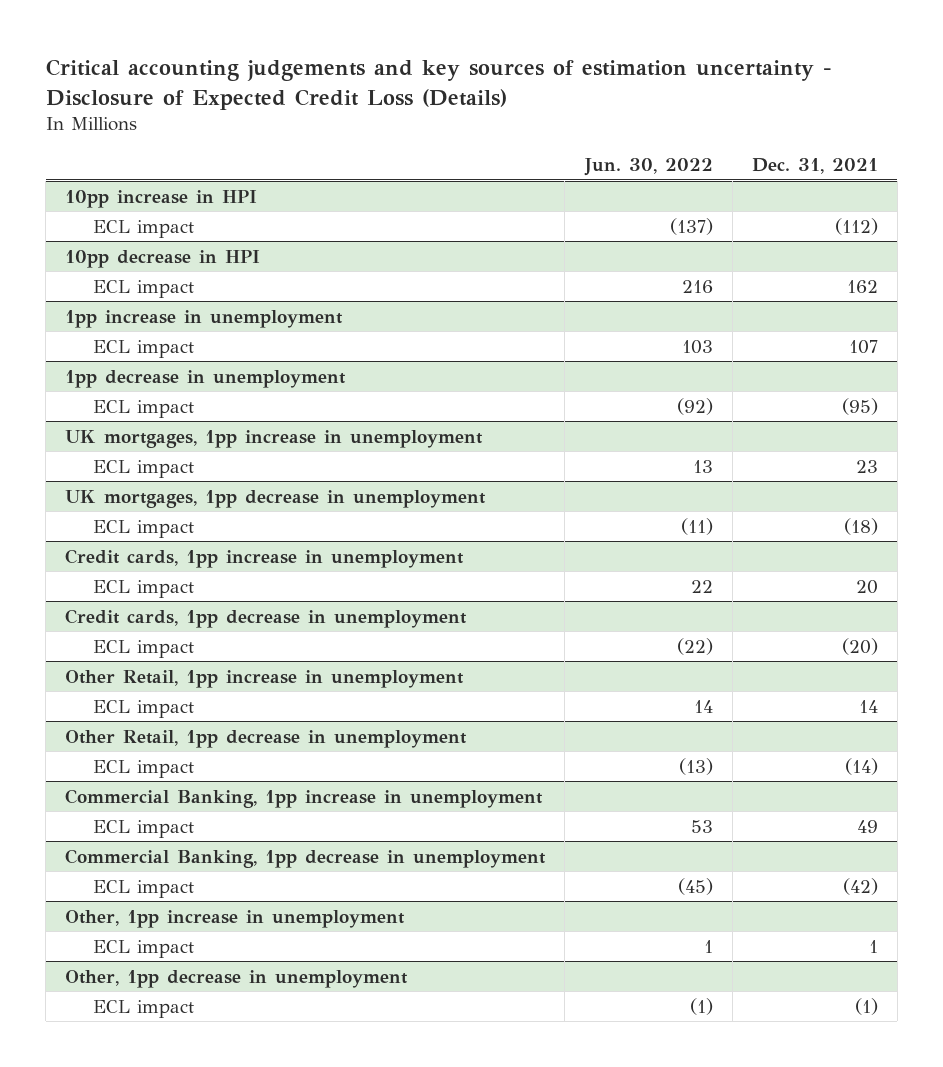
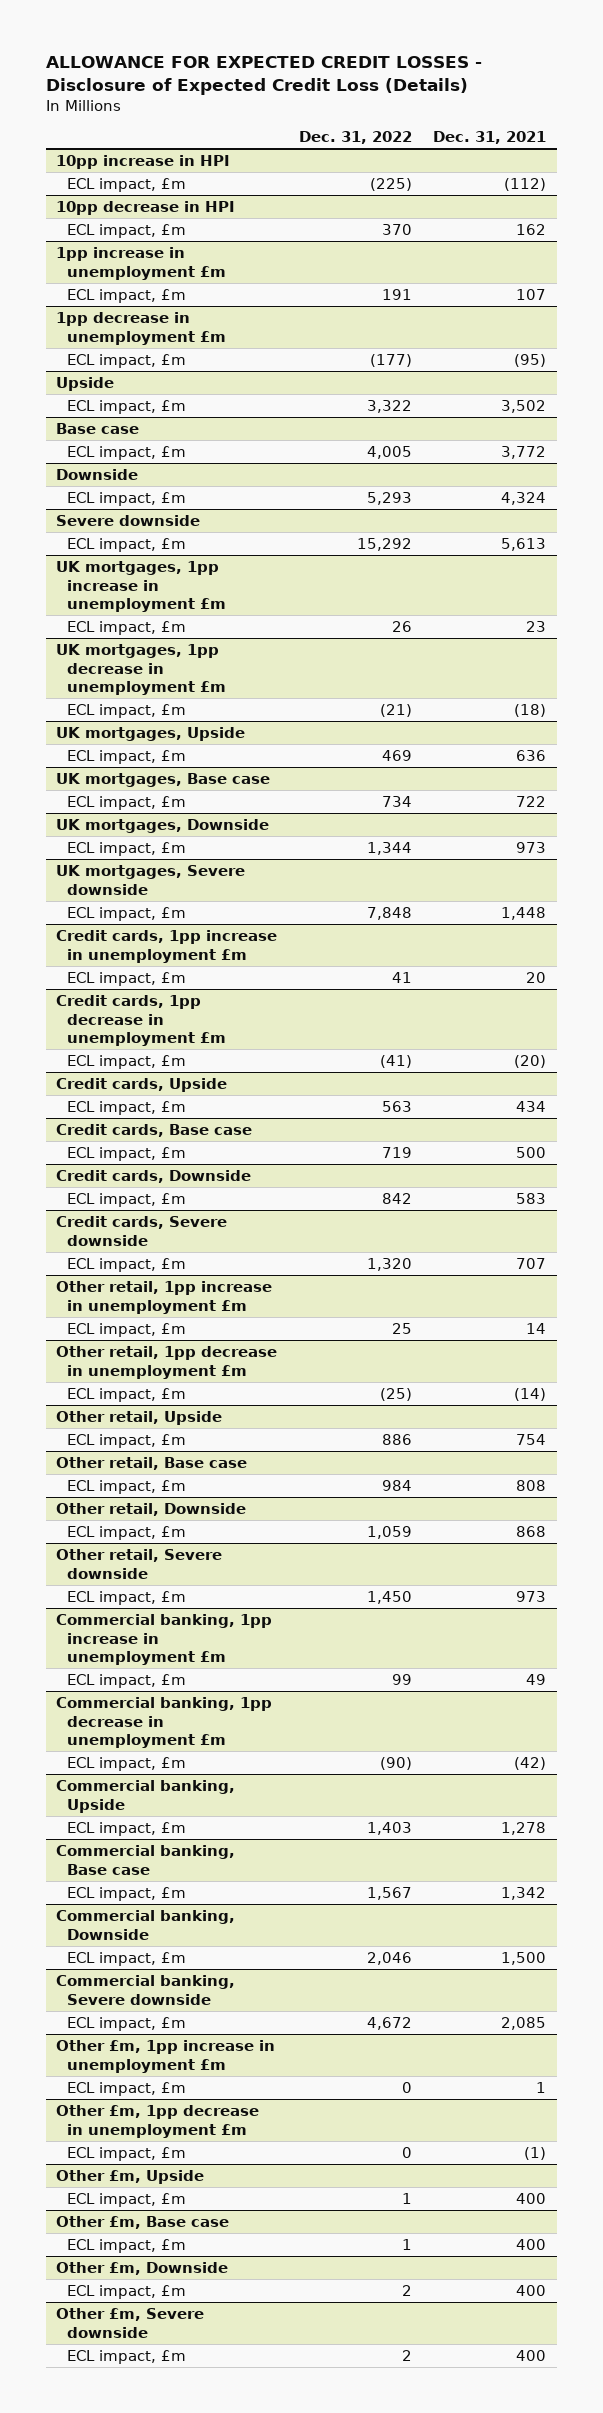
- Critical accounting judgements and key sources of estimation uncertainty - Disclosure of Expected Credit Loss (Details)
+ ALLOWANCE FOR EXPECTED CREDIT LOSSES - Disclosure of Expected Credit Loss (Details)
- | Jun. 30, 2022 | Dec. 31, 2021
+ | Dec. 31, 2022 | Dec. 31, 2021
@ 10pp increase in HPI
- ECL impact | (137) | (112)
+ ECL impact, £m | (225) | (112)
@ 10pp decrease in HPI
- ECL impact | 216 | 162
- 1pp increase in unemployment
- ECL impact | 103 | 107
- 1pp decrease in unemployment
- ECL impact | (92) | (95)
- UK mortgages, 1pp increase in unemployment
- ECL impact | 13 | 23
- UK mortgages, 1pp decrease in unemployment
- ECL impact | (11) | (18)
- Credit cards, 1pp increase in unemployment
- ECL impact | 22 | 20
- Credit cards, 1pp decrease in unemployment
- ECL impact | (22) | (20)
- Other Retail, 1pp increase in unemployment
- ECL impact | 14 | 14
- Other Retail, 1pp decrease in unemployment
- ECL impact | (13) | (14)
- Commercial Banking, 1pp increase in unemployment
- ECL impact | 53 | 49
- Commercial Banking, 1pp decrease in unemployment
- ECL impact | (45) | (42)
- Other, 1pp increase in unemployment
- ECL impact | 1 | 1
- Other, 1pp decrease in unemployment
- ECL impact | (1) | (1)
@ 10pp decrease in HPI
+ ECL impact, £m | 370 | 162
+ 1pp increase in unemployment £m
+ ECL impact, £m | 191 | 107
+ 1pp decrease in unemployment £m
+ ECL impact, £m | (177) | (95)
+ Upside
+ ECL impact, £m | 3,322 | 3,502
+ Base case
+ ECL impact, £m | 4,005 | 3,772
+ Downside
+ ECL impact, £m | 5,293 | 4,324
+ Severe downside
+ ECL impact, £m | 15,292 | 5,613
+ UK mortgages, 1pp increase in unemployment £m
+ ECL impact, £m | 26 | 23
+ UK mortgages, 1pp decrease in unemployment £m
+ ECL impact, £m | (21) | (18)
+ UK mortgages, Upside
+ ECL impact, £m | 469 | 636
+ UK mortgages, Base case
+ ECL impact, £m | 734 | 722
+ UK mortgages, Downside
+ ECL impact, £m | 1,344 | 973
+ UK mortgages, Severe downside
+ ECL impact, £m | 7,848 | 1,448
+ Credit cards, 1pp increase in unemployment £m
+ ECL impact, £m | 41 | 20
+ Credit cards, 1pp decrease in unemployment £m
+ ECL impact, £m | (41) | (20)
+ Credit cards, Upside
+ ECL impact, £m | 563 | 434
+ Credit cards, Base case
+ ECL impact, £m | 719 | 500
+ Credit cards, Downside
+ ECL impact, £m | 842 | 583
+ Credit cards, Severe downside
+ ECL impact, £m | 1,320 | 707
+ Other retail, 1pp increase in unemployment £m
+ ECL impact, £m | 25 | 14
+ Other retail, 1pp decrease in unemployment £m
+ ECL impact, £m | (25) | (14)
+ Other retail, Upside
+ ECL impact, £m | 886 | 754
+ Other retail, Base case
+ ECL impact, £m | 984 | 808
+ Other retail, Downside
+ ECL impact, £m | 1,059 | 868
+ Other retail, Severe downside
+ ECL impact, £m | 1,450 | 973
+ Commercial banking, 1pp increase in unemployment £m
+ ECL impact, £m | 99 | 49
+ Commercial banking, 1pp decrease in unemployment £m
+ ECL impact, £m | (90) | (42)
+ Commercial banking, Upside
+ ECL impact, £m | 1,403 | 1,278
+ Commercial banking, Base case
+ ECL impact, £m | 1,567 | 1,342
+ Commercial banking, Downside
+ ECL impact, £m | 2,046 | 1,500
+ Commercial banking, Severe downside
+ ECL impact, £m | 4,672 | 2,085
+ Other £m, 1pp increase in unemployment £m
+ ECL impact, £m | 0 | 1
+ Other £m, 1pp decrease in unemployment £m
+ ECL impact, £m | 0 | (1)
+ Other £m, Upside
+ ECL impact, £m | 1 | 400
+ Other £m, Base case
+ ECL impact, £m | 1 | 400
+ Other £m, Downside
+ ECL impact, £m | 2 | 400
+ Other £m, Severe downside
+ ECL impact, £m | 2 | 400

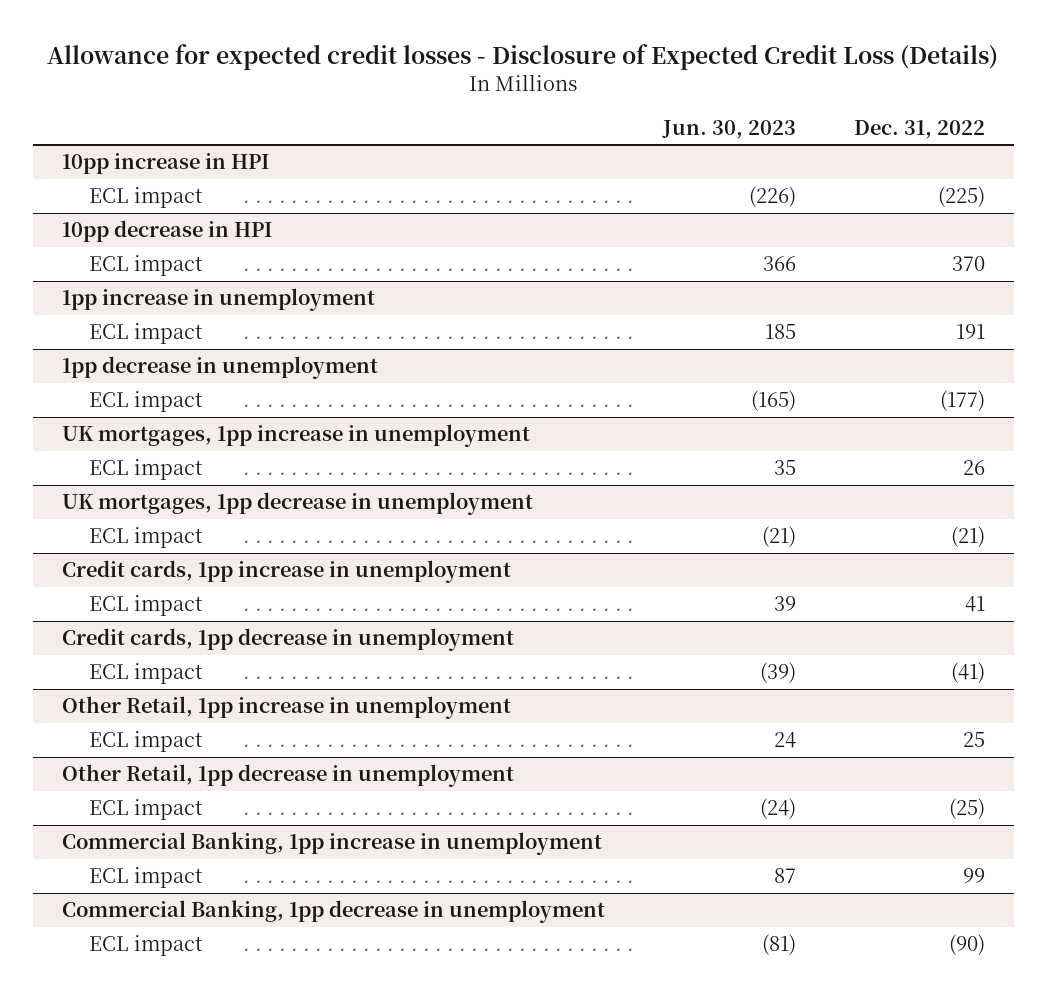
- ALLOWANCE FOR EXPECTED CREDIT LOSSES - Disclosure of Expected Credit Loss (Details)
+ Allowance for expected credit losses - Disclosure of Expected Credit Loss (Details)
- | Dec. 31, 2022 | Dec. 31, 2021
+ | Jun. 30, 2023 | Dec. 31, 2022
@ 10pp increase in HPI
- ECL impact, £m | (225) | (112)
+ ECL impact | (226) | (225)
@ 10pp decrease in HPI
- ECL impact, £m | 370 | 162
- 1pp increase in unemployment £m
- ECL impact, £m | 191 | 107
- 1pp decrease in unemployment £m
- ECL impact, £m | (177) | (95)
- Upside
- ECL impact, £m | 3,322 | 3,502
- Base case
- ECL impact, £m | 4,005 | 3,772
- Downside
- ECL impact, £m | 5,293 | 4,324
- Severe downside
- ECL impact, £m | 15,292 | 5,613
- UK mortgages, 1pp increase in unemployment £m
- ECL impact, £m | 26 | 23
- UK mortgages, 1pp decrease in unemployment £m
- ECL impact, £m | (21) | (18)
- UK mortgages, Upside
- ECL impact, £m | 469 | 636
- UK mortgages, Base case
- ECL impact, £m | 734 | 722
- UK mortgages, Downside
- ECL impact, £m | 1,344 | 973
- UK mortgages, Severe downside
- ECL impact, £m | 7,848 | 1,448
- Credit cards, 1pp increase in unemployment £m
- ECL impact, £m | 41 | 20
- Credit cards, 1pp decrease in unemployment £m
- ECL impact, £m | (41) | (20)
- Credit cards, Upside
- ECL impact, £m | 563 | 434
- Credit cards, Base case
- ECL impact, £m | 719 | 500
- Credit cards, Downside
- ECL impact, £m | 842 | 583
- Credit cards, Severe downside
- ECL impact, £m | 1,320 | 707
- Other retail, 1pp increase in unemployment £m
- ECL impact, £m | 25 | 14
- Other retail, 1pp decrease in unemployment £m
- ECL impact, £m | (25) | (14)
- Other retail, Upside
- ECL impact, £m | 886 | 754
- Other retail, Base case
- ECL impact, £m | 984 | 808
- Other retail, Downside
- ECL impact, £m | 1,059 | 868
- Other retail, Severe downside
- ECL impact, £m | 1,450 | 973
- Commercial banking, 1pp increase in unemployment £m
- ECL impact, £m | 99 | 49
- Commercial banking, 1pp decrease in unemployment £m
- ECL impact, £m | (90) | (42)
- Commercial banking, Upside
- ECL impact, £m | 1,403 | 1,278
- Commercial banking, Base case
- ECL impact, £m | 1,567 | 1,342
- Commercial banking, Downside
- ECL impact, £m | 2,046 | 1,500
- Commercial banking, Severe downside
- ECL impact, £m | 4,672 | 2,085
- Other £m, 1pp increase in unemployment £m
- ECL impact, £m | 0 | 1
- Other £m, 1pp decrease in unemployment £m
- ECL impact, £m | 0 | (1)
- Other £m, Upside
- ECL impact, £m | 1 | 400
- Other £m, Base case
- ECL impact, £m | 1 | 400
- Other £m, Downside
- ECL impact, £m | 2 | 400
- Other £m, Severe downside
- ECL impact, £m | 2 | 400
@ 10pp decrease in HPI
+ ECL impact | 366 | 370
+ 1pp increase in unemployment
+ ECL impact | 185 | 191
+ 1pp decrease in unemployment
+ ECL impact | (165) | (177)
+ UK mortgages, 1pp increase in unemployment
+ ECL impact | 35 | 26
+ UK mortgages, 1pp decrease in unemployment
+ ECL impact | (21) | (21)
+ Credit cards, 1pp increase in unemployment
+ ECL impact | 39 | 41
+ Credit cards, 1pp decrease in unemployment
+ ECL impact | (39) | (41)
+ Other Retail, 1pp increase in unemployment
+ ECL impact | 24 | 25
+ Other Retail, 1pp decrease in unemployment
+ ECL impact | (24) | (25)
+ Commercial Banking, 1pp increase in unemployment
+ ECL impact | 87 | 99
+ Commercial Banking, 1pp decrease in unemployment
+ ECL impact | (81) | (90)

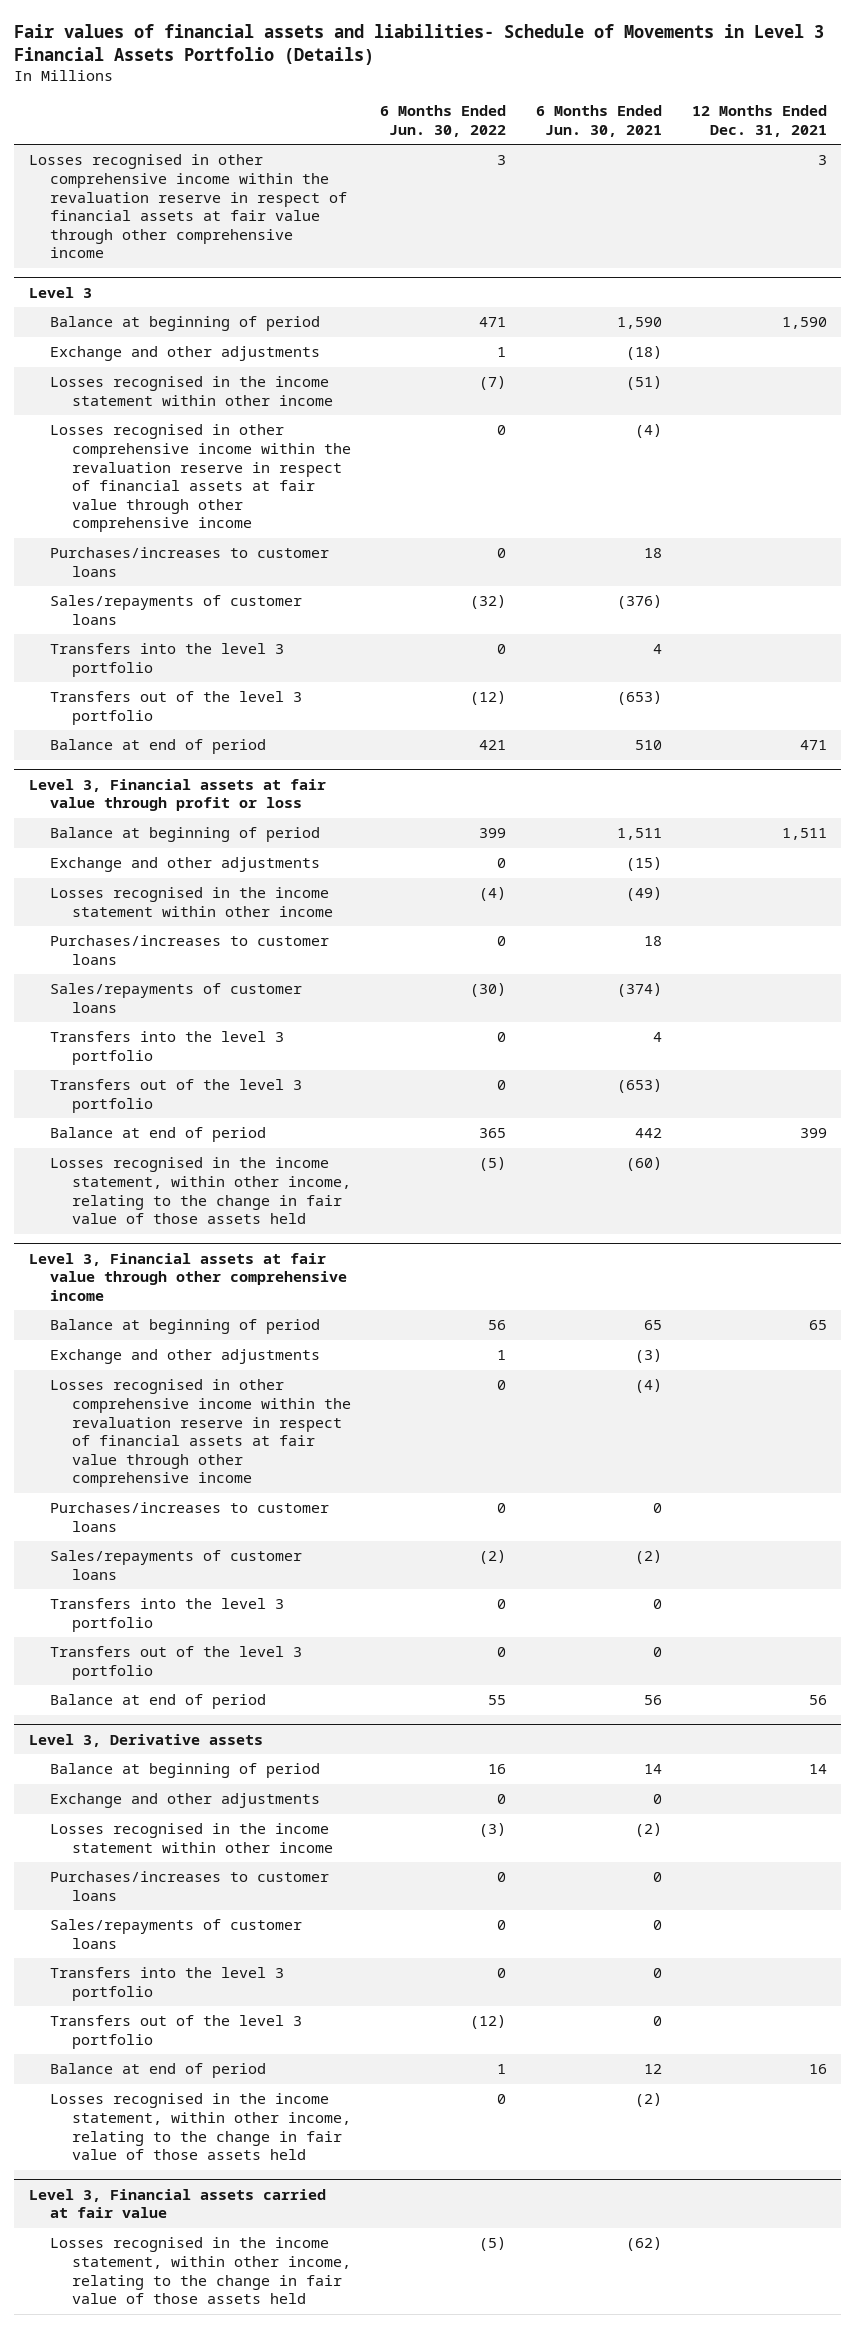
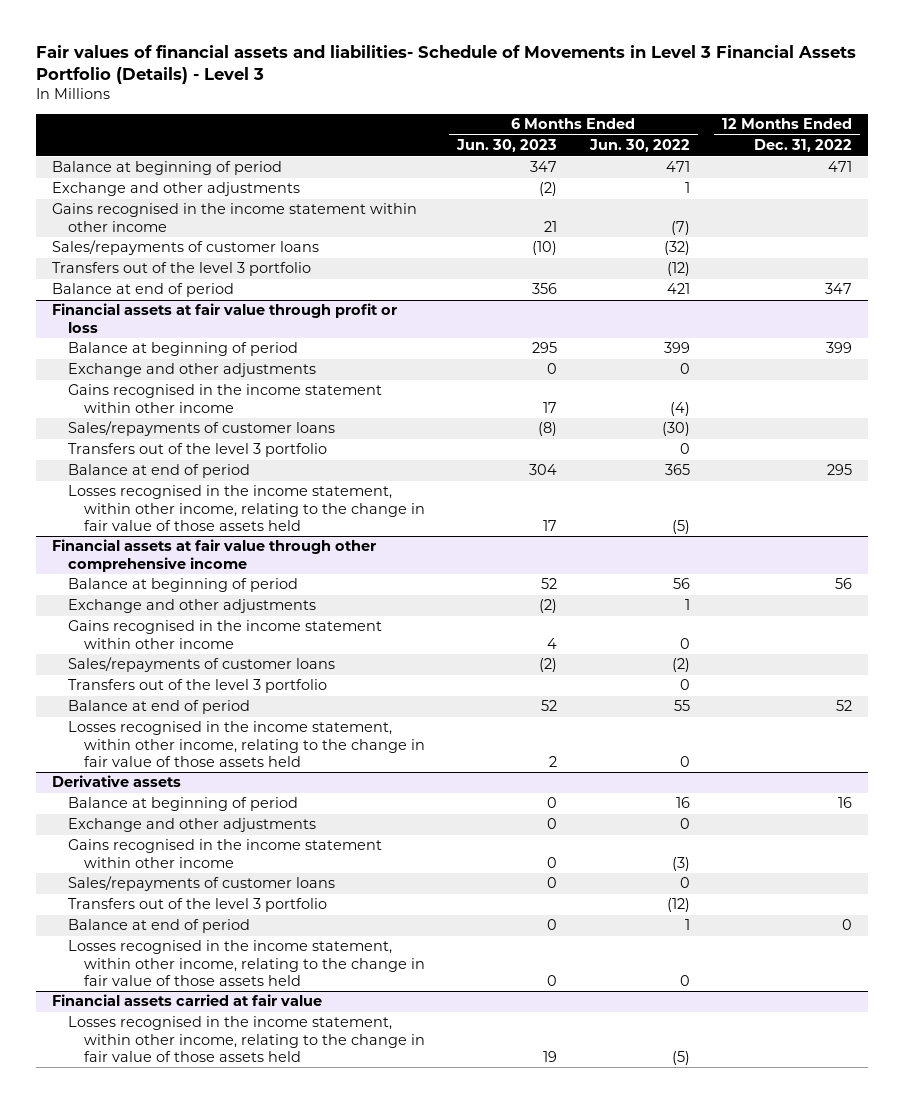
- Fair values of financial assets and liabilities- Schedule of Movements in Level 3 Financial Assets Portfolio (Details)
+ Fair values of financial assets and liabilities- Schedule of Movements in Level 3 Financial Assets Portfolio (Details) - Level 3
- | 6 Months Ended Jun. 30, 2022 | 6 Months Ended Jun. 30, 2021 | 12 Months Ended Dec. 31, 2021
+ | 6 Months Ended Jun. 30, 2023 | 6 Months Ended Jun. 30, 2022 | 12 Months Ended Dec. 31, 2022
- Losses recognised in other comprehensive income within the revaluation reserve in respect of financial assets at fair value through other comprehensive income | 3 | | 3
- Level 3
- Losses recognised in the income statement within other income | (7) | (51) |
- Losses recognised in other comprehensive income within the revaluation reserve in respect of financial assets at fair value through other comprehensive income | 0 | (4) |
- Purchases/increases to customer loans | 0 | 18 |
+ Gains recognised in the income statement within other income | 21 | (7) |
- Transfers into the level 3 portfolio | 0 | 4 |
- Level 3, Financial assets at fair value through profit or loss
+ Financial assets at fair value through profit or loss
- Losses recognised in the income statement within other income | (4) | (49) |
- Purchases/increases to customer loans | 0 | 18 |
+ Gains recognised in the income statement within other income | 17 | (4) |
- Transfers into the level 3 portfolio | 0 | 4 |
- Level 3, Financial assets at fair value through other comprehensive income
+ Financial assets at fair value through other comprehensive income
- Losses recognised in other comprehensive income within the revaluation reserve in respect of financial assets at fair value through other comprehensive income | 0 | (4) |
- Purchases/increases to customer loans | 0 | 0 |
+ Gains recognised in the income statement within other income | 4 | 0 |
- Transfers into the level 3 portfolio | 0 | 0 |
- Level 3, Derivative assets
+ Losses recognised in the income statement, within other income, relating to the change in fair value of those assets held | 2 | 0 |
+ Derivative assets
- Losses recognised in the income statement within other income | (3) | (2) |
- Purchases/increases to customer loans | 0 | 0 |
+ Gains recognised in the income statement within other income | 0 | (3) |
- Transfers into the level 3 portfolio | 0 | 0 |
- Level 3, Financial assets carried at fair value
+ Financial assets carried at fair value

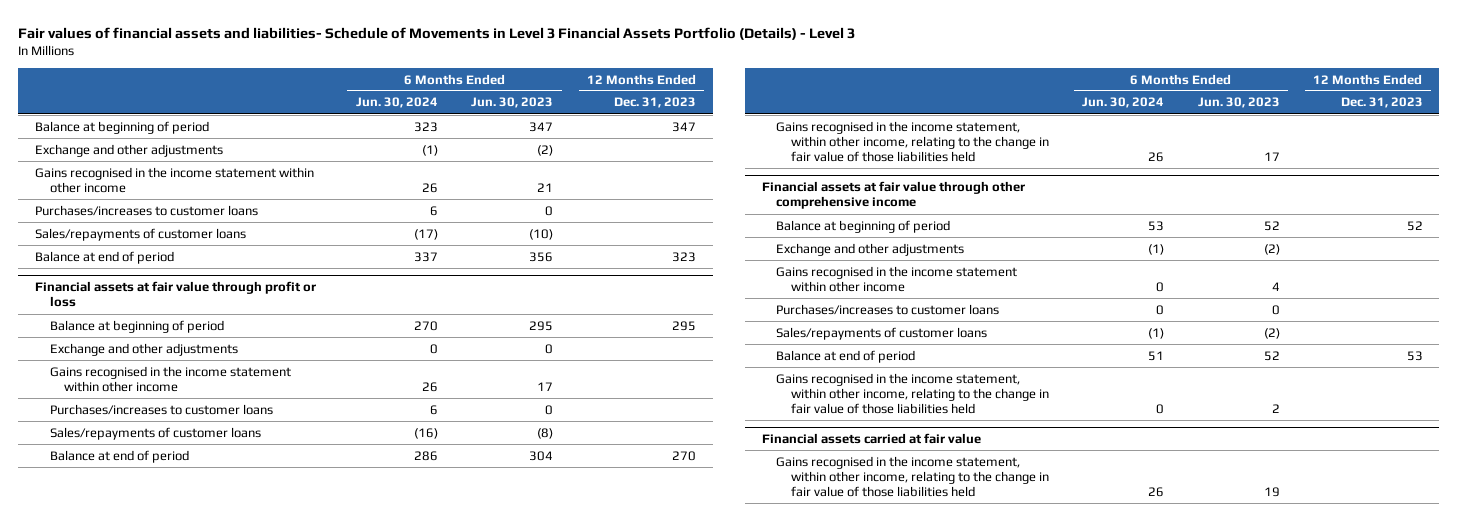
- | 6 Months Ended Jun. 30, 2023 | 6 Months Ended Jun. 30, 2022 | 12 Months Ended Dec. 31, 2022
+ | 6 Months Ended Jun. 30, 2024 | 6 Months Ended Jun. 30, 2023 | 12 Months Ended Dec. 31, 2023
+ Purchases/increases to customer loans | 6 | 0 |
- Transfers out of the level 3 portfolio | | (12) |
@ Financial assets at fair value through profit or loss
+ Purchases/increases to customer loans | 6 | 0 |
- Transfers out of the level 3 portfolio | | 0 |
- Losses recognised in the income statement, within other income, relating to the change in fair value of those assets held | 17 | (5) |
+ Gains recognised in the income statement, within other income, relating to the change in fair value of those liabilities held | 26 | 17 |
@ Financial assets at fair value through other comprehensive income
+ Purchases/increases to customer loans | 0 | 0 |
- Transfers out of the level 3 portfolio | | 0 |
- Losses recognised in the income statement, within other income, relating to the change in fair value of those assets held | 2 | 0 |
- Derivative assets
- Balance at beginning of period | 0 | 16 | 16
- Exchange and other adjustments | 0 | 0 |
- Gains recognised in the income statement within other income | 0 | (3) |
- Sales/repayments of customer loans | 0 | 0 |
- Transfers out of the level 3 portfolio | | (12) |
- Balance at end of period | 0 | 1 | 0
- Losses recognised in the income statement, within other income, relating to the change in fair value of those assets held | 0 | 0 |
@ Financial assets at fair value through other comprehensive income
+ Gains recognised in the income statement, within other income, relating to the change in fair value of those liabilities held | 0 | 2 |
@ Financial assets carried at fair value
- Losses recognised in the income statement, within other income, relating to the change in fair value of those assets held | 19 | (5) |
+ Gains recognised in the income statement, within other income, relating to the change in fair value of those liabilities held | 26 | 19 |

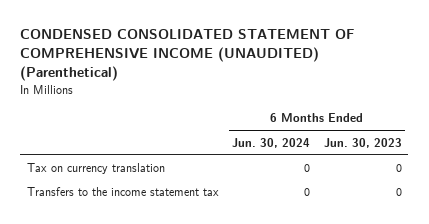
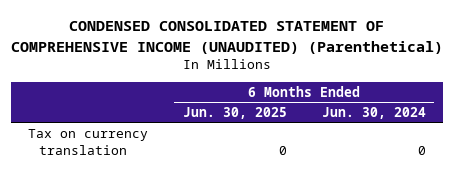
- | 6 Months Ended Jun. 30, 2024 | 6 Months Ended Jun. 30, 2023
+ | 6 Months Ended Jun. 30, 2025 | 6 Months Ended Jun. 30, 2024
- Transfers to the income statement tax | 0 | 0

